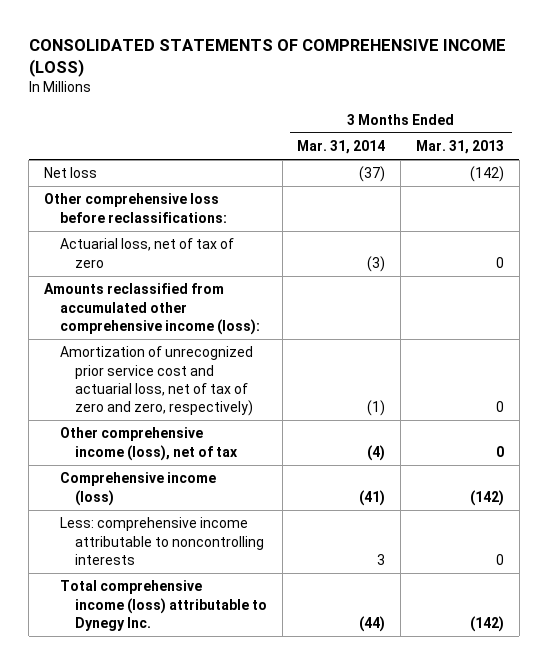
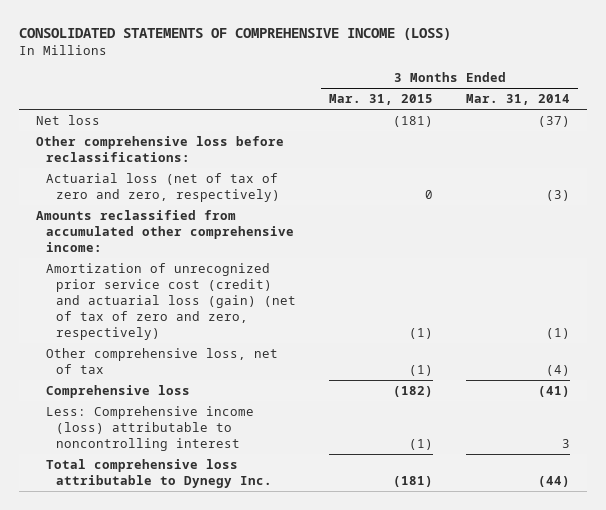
- | 3 Months Ended Mar. 31, 2014 | 3 Months Ended Mar. 31, 2013
+ | 3 Months Ended Mar. 31, 2015 | 3 Months Ended Mar. 31, 2014
- Actuarial loss, net of tax of zero | (3) | 0
- Amounts reclassified from accumulated other comprehensive income (loss):
- Amortization of unrecognized prior service cost and actuarial loss, net of tax of zero and zero, respectively) | (1) | 0
- Other comprehensive income (loss), net of tax | (4) | 0
- Comprehensive income (loss) | (41) | (142)
- Less: comprehensive income attributable to noncontrolling interests | 3 | 0
- Total comprehensive income (loss) attributable to Dynegy Inc. | (44) | (142)
+ Actuarial loss (net of tax of zero and zero, respectively) | 0 | (3)
+ Amounts reclassified from accumulated other comprehensive income:
+ Amortization of unrecognized prior service cost (credit) and actuarial loss (gain) (net of tax of zero and zero, respectively) | (1) | (1)
+ Other comprehensive loss, net of tax | (1) | (4)
+ Comprehensive loss | (182) | (41)
+ Less: Comprehensive income (loss) attributable to noncontrolling interest | (1) | 3
+ Total comprehensive loss attributable to Dynegy Inc. | (181) | (44)

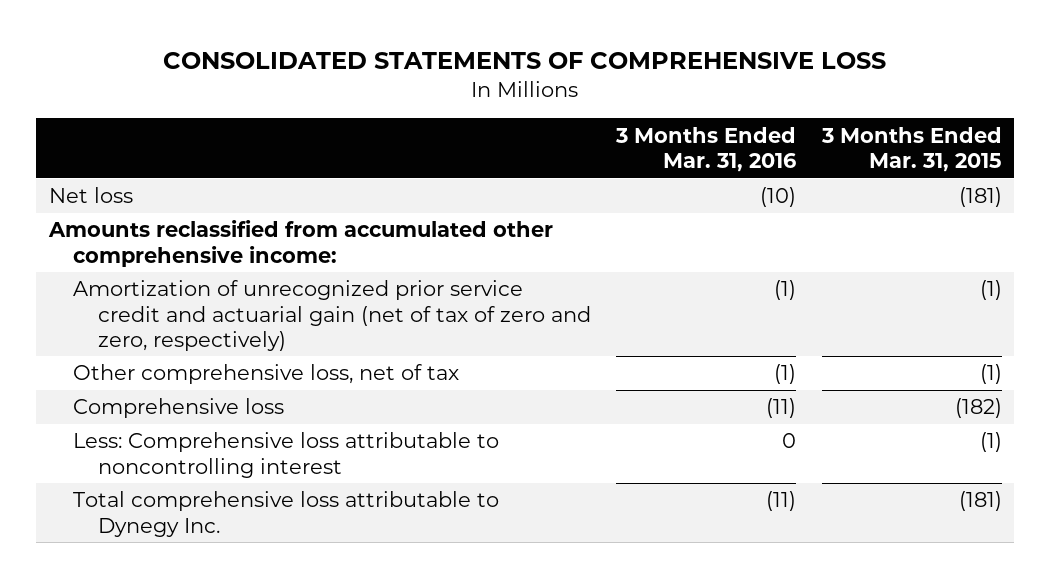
- CONSOLIDATED STATEMENTS OF COMPREHENSIVE INCOME (LOSS)
+ CONSOLIDATED STATEMENTS OF COMPREHENSIVE LOSS
- | 3 Months Ended Mar. 31, 2015 | 3 Months Ended Mar. 31, 2014
+ | 3 Months Ended Mar. 31, 2016 | 3 Months Ended Mar. 31, 2015
- Other comprehensive loss before reclassifications:
- Actuarial loss (net of tax of zero and zero, respectively) | 0 | (3)
- Amortization of unrecognized prior service cost (credit) and actuarial loss (gain) (net of tax of zero and zero, respectively) | (1) | (1)
+ Amortization of unrecognized prior service credit and actuarial gain (net of tax of zero and zero, respectively) | (1) | (1)
- Less: Comprehensive income (loss) attributable to noncontrolling interest | (1) | 3
+ Less: Comprehensive loss attributable to noncontrolling interest | 0 | (1)

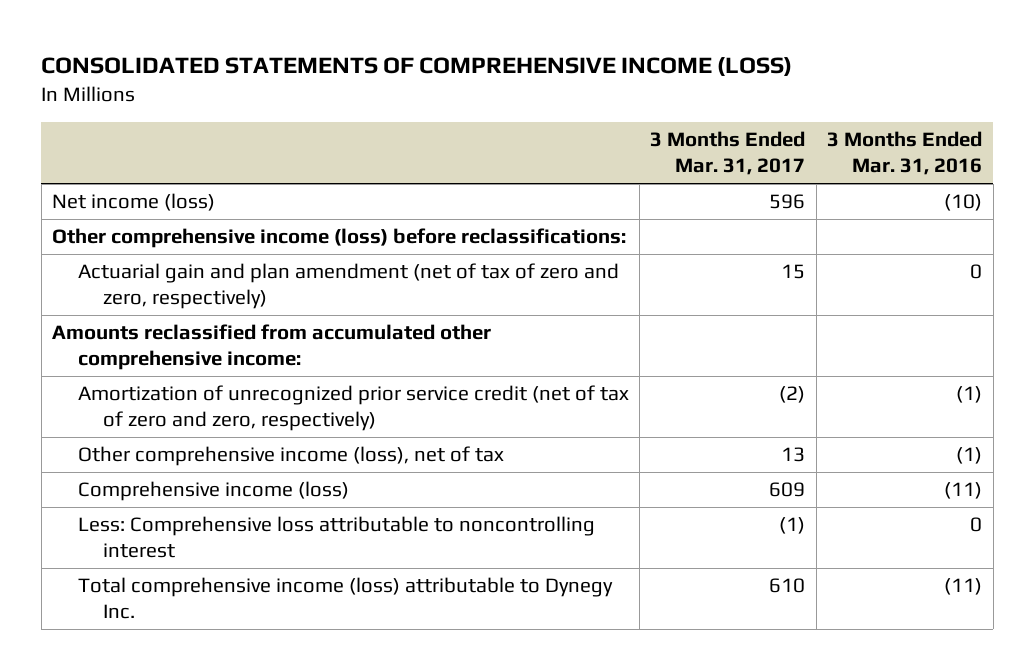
- CONSOLIDATED STATEMENTS OF COMPREHENSIVE LOSS
+ CONSOLIDATED STATEMENTS OF COMPREHENSIVE INCOME (LOSS)
- | 3 Months Ended Mar. 31, 2016 | 3 Months Ended Mar. 31, 2015
+ | 3 Months Ended Mar. 31, 2017 | 3 Months Ended Mar. 31, 2016
- Net loss | (10) | (181)
+ Net income (loss) | 596 | (10)
+ Other comprehensive income (loss) before reclassifications:
+ Actuarial gain and plan amendment (net of tax of zero and zero, respectively) | 15 | 0
- Amortization of unrecognized prior service credit and actuarial gain (net of tax of zero and zero, respectively) | (1) | (1)
- Other comprehensive loss, net of tax | (1) | (1)
- Comprehensive loss | (11) | (182)
+ Amortization of unrecognized prior service credit (net of tax of zero and zero, respectively) | (2) | (1)
+ Other comprehensive income (loss), net of tax | 13 | (1)
+ Comprehensive income (loss) | 609 | (11)
- Total comprehensive loss attributable to Dynegy Inc. | (11) | (181)
+ Total comprehensive income (loss) attributable to Dynegy Inc. | 610 | (11)

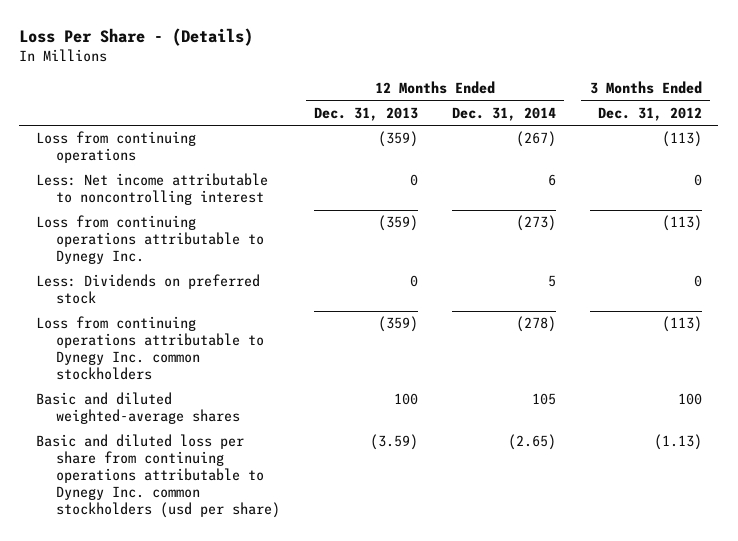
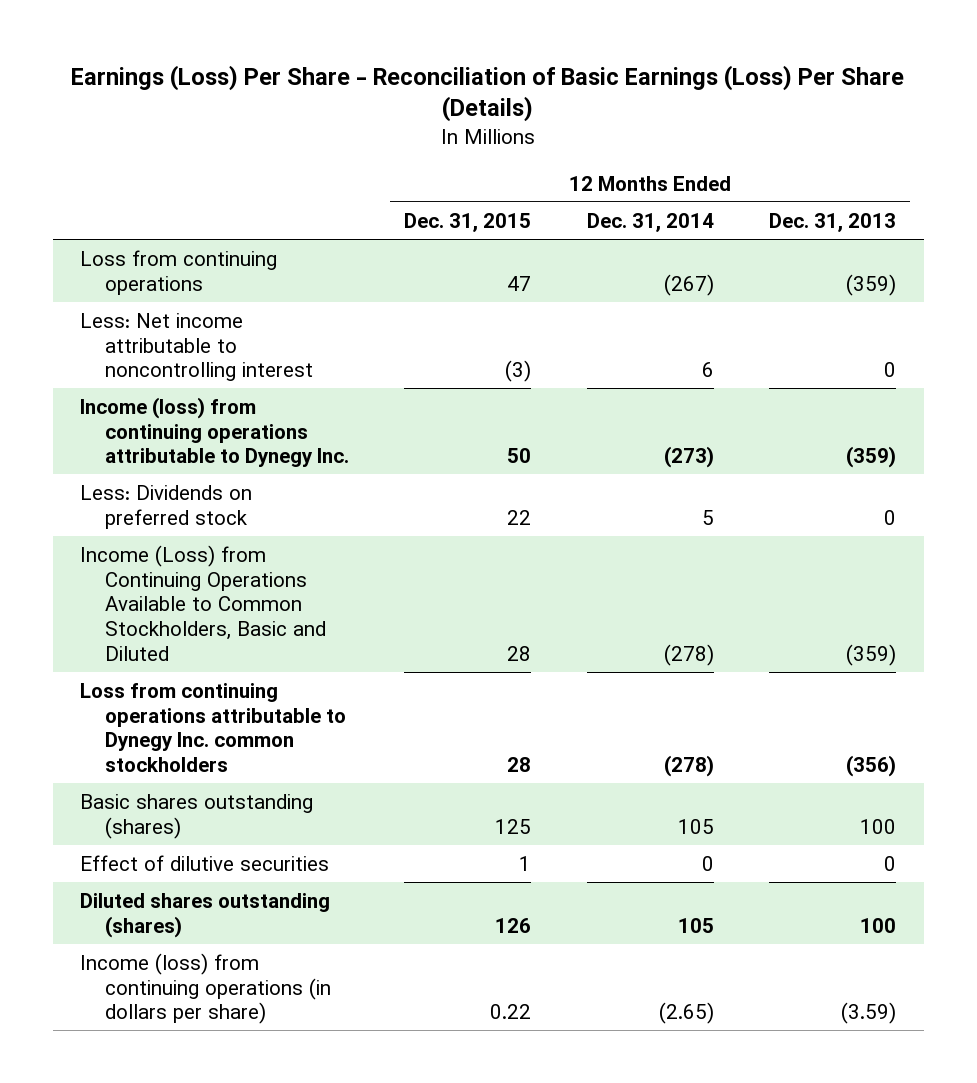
- Loss Per Share - (Details)
+ Earnings (Loss) Per Share - Reconciliation of Basic Earnings (Loss) Per Share (Details)
- | 12 Months Ended Dec. 31, 2013 | 12 Months Ended Dec. 31, 2014 | 3 Months Ended Dec. 31, 2012
+ | 12 Months Ended Dec. 31, 2015 | 12 Months Ended Dec. 31, 2014 | 12 Months Ended Dec. 31, 2013
- Loss from continuing operations attributable to Dynegy Inc. | (359) | (273) | (113)
+ Income (loss) from continuing operations attributable to Dynegy Inc. | 50 | (273) | (359)
- Loss from continuing operations attributable to Dynegy Inc. common stockholders | (359) | (278) | (113)
- Basic and diluted weighted-average shares | 100 | 105 | 100
- Basic and diluted loss per share from continuing operations attributable to Dynegy Inc. common stockholders (usd per share) | (3.59) | (2.65) | (1.13)
+ Income (Loss) from Continuing Operations Available to Common Stockholders, Basic and Diluted | 28 | (278) | (359)
+ Loss from continuing operations attributable to Dynegy Inc. common stockholders | 28 | (278) | (356)
+ Basic shares outstanding (shares) | 125 | 105 | 100
+ Effect of dilutive securities | 1 | 0 | 0
+ Diluted shares outstanding (shares) | 126 | 105 | 100
+ Income (loss) from continuing operations (in dollars per share) | 0.22 | (2.65) | (3.59)

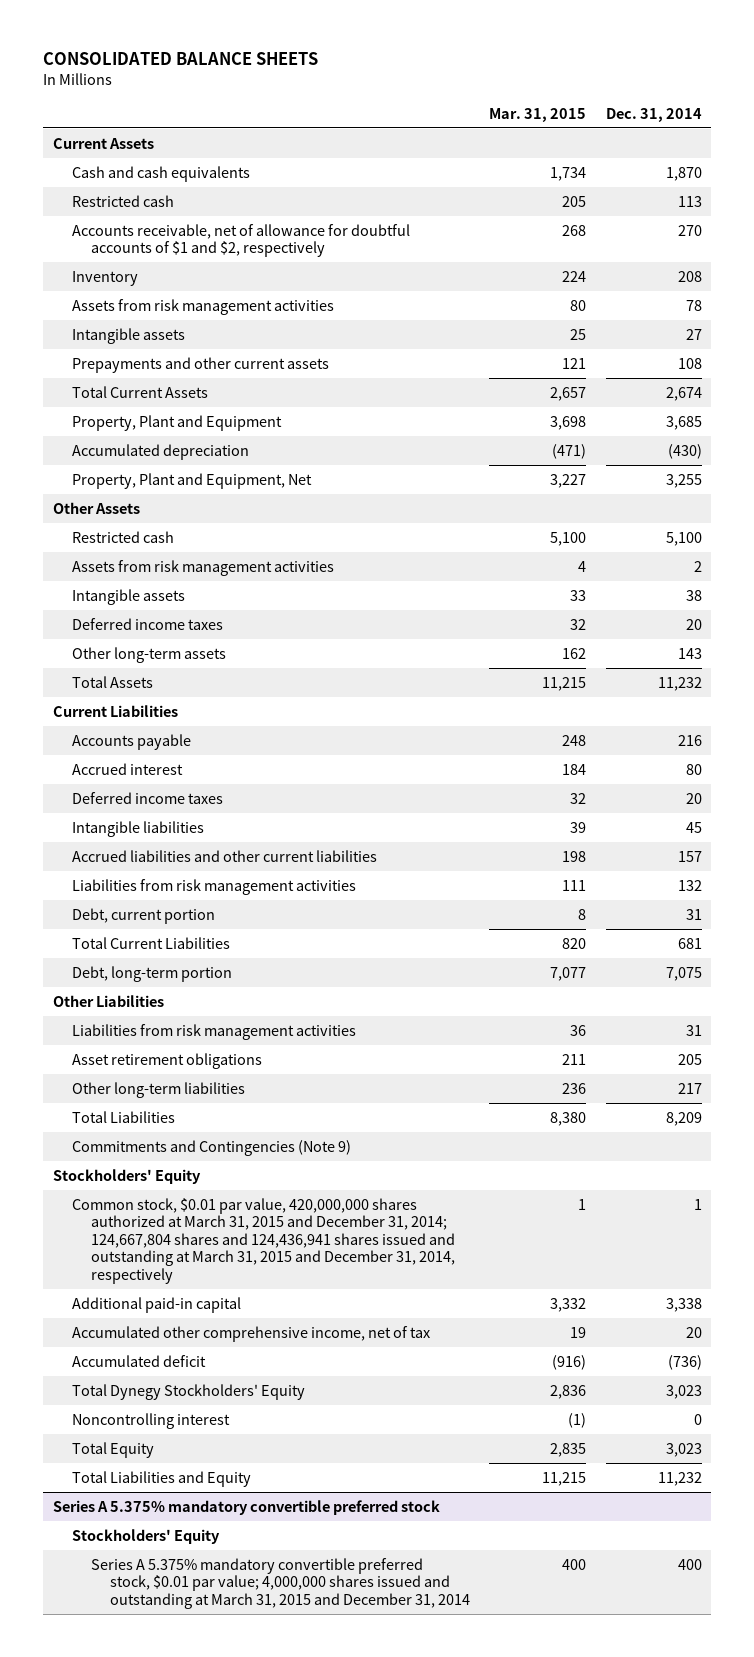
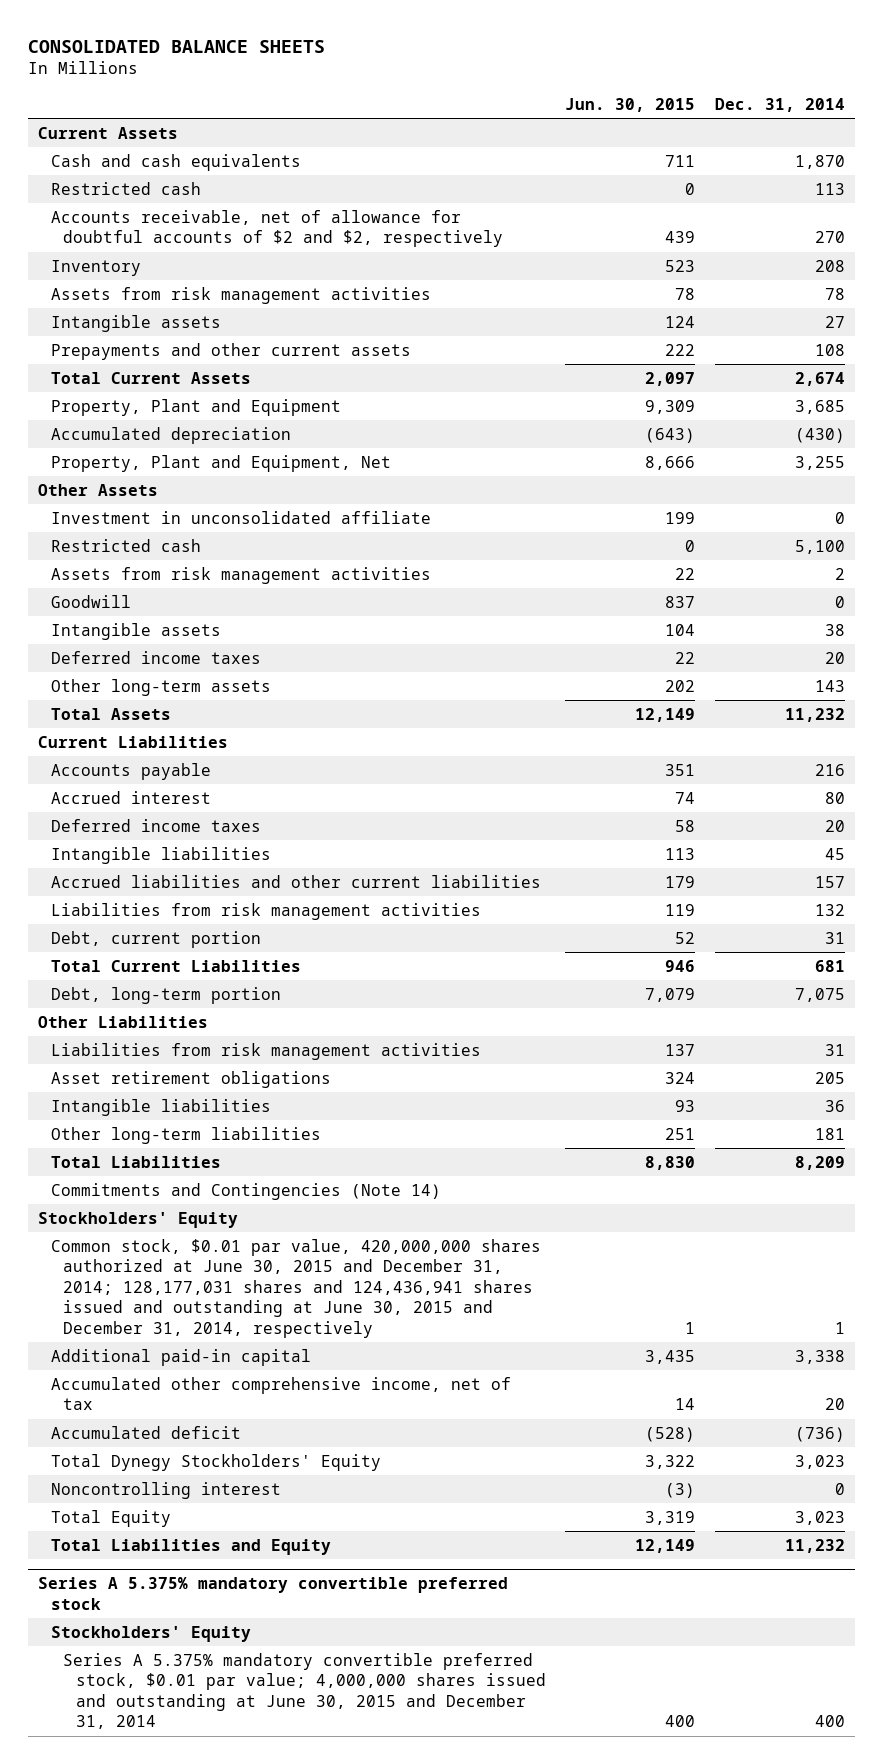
- | Mar. 31, 2015 | Dec. 31, 2014
+ | Jun. 30, 2015 | Dec. 31, 2014
- Accounts receivable, net of allowance for doubtful accounts of $1 and $2, respectively | 268 | 270
+ Accounts receivable, net of allowance for doubtful accounts of $2 and $2, respectively | 439 | 270
+ Investment in unconsolidated affiliate | 199 | 0
+ Goodwill | 837 | 0
- Other long-term liabilities | 236 | 217
+ Intangible liabilities | 93 | 36
+ Other long-term liabilities | 251 | 181
- Commitments and Contingencies (Note 9)
+ Commitments and Contingencies (Note 14)
- Common stock, $0.01 par value, 420,000,000 shares authorized at March 31, 2015 and December 31, 2014; 124,667,804 shares and 124,436,941 shares issued and outstanding at March 31, 2015 and December 31, 2014, respectively | 1 | 1
+ Common stock, $0.01 par value, 420,000,000 shares authorized at June 30, 2015 and December 31, 2014; 128,177,031 shares and 124,436,941 shares issued and outstanding at June 30, 2015 and December 31, 2014, respectively | 1 | 1
@ Series A 5.375% mandatory convertible preferred stock
- Series A 5.375% mandatory convertible preferred stock, $0.01 par value; 4,000,000 shares issued and outstanding at March 31, 2015 and December 31, 2014 | 400 | 400
+ Series A 5.375% mandatory convertible preferred stock, $0.01 par value; 4,000,000 shares issued and outstanding at June 30, 2015 and December 31, 2014 | 400 | 400

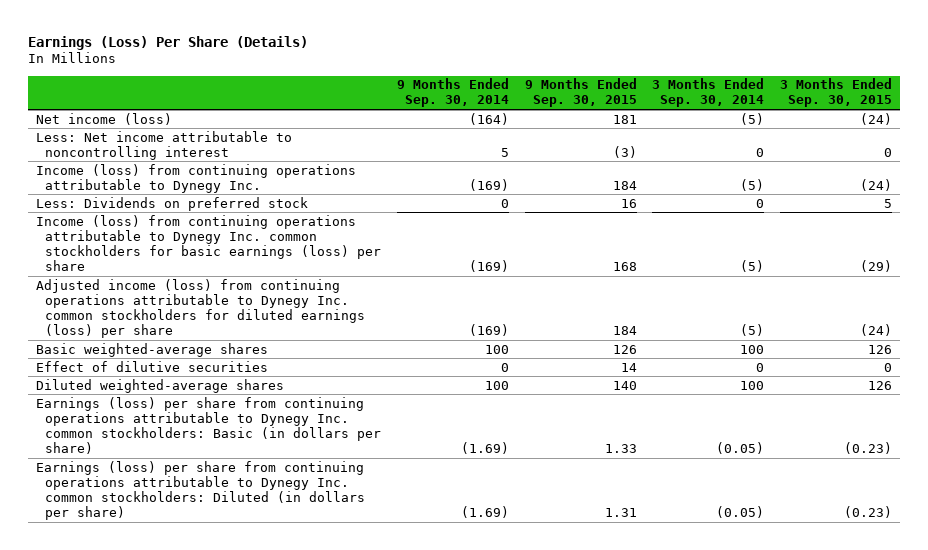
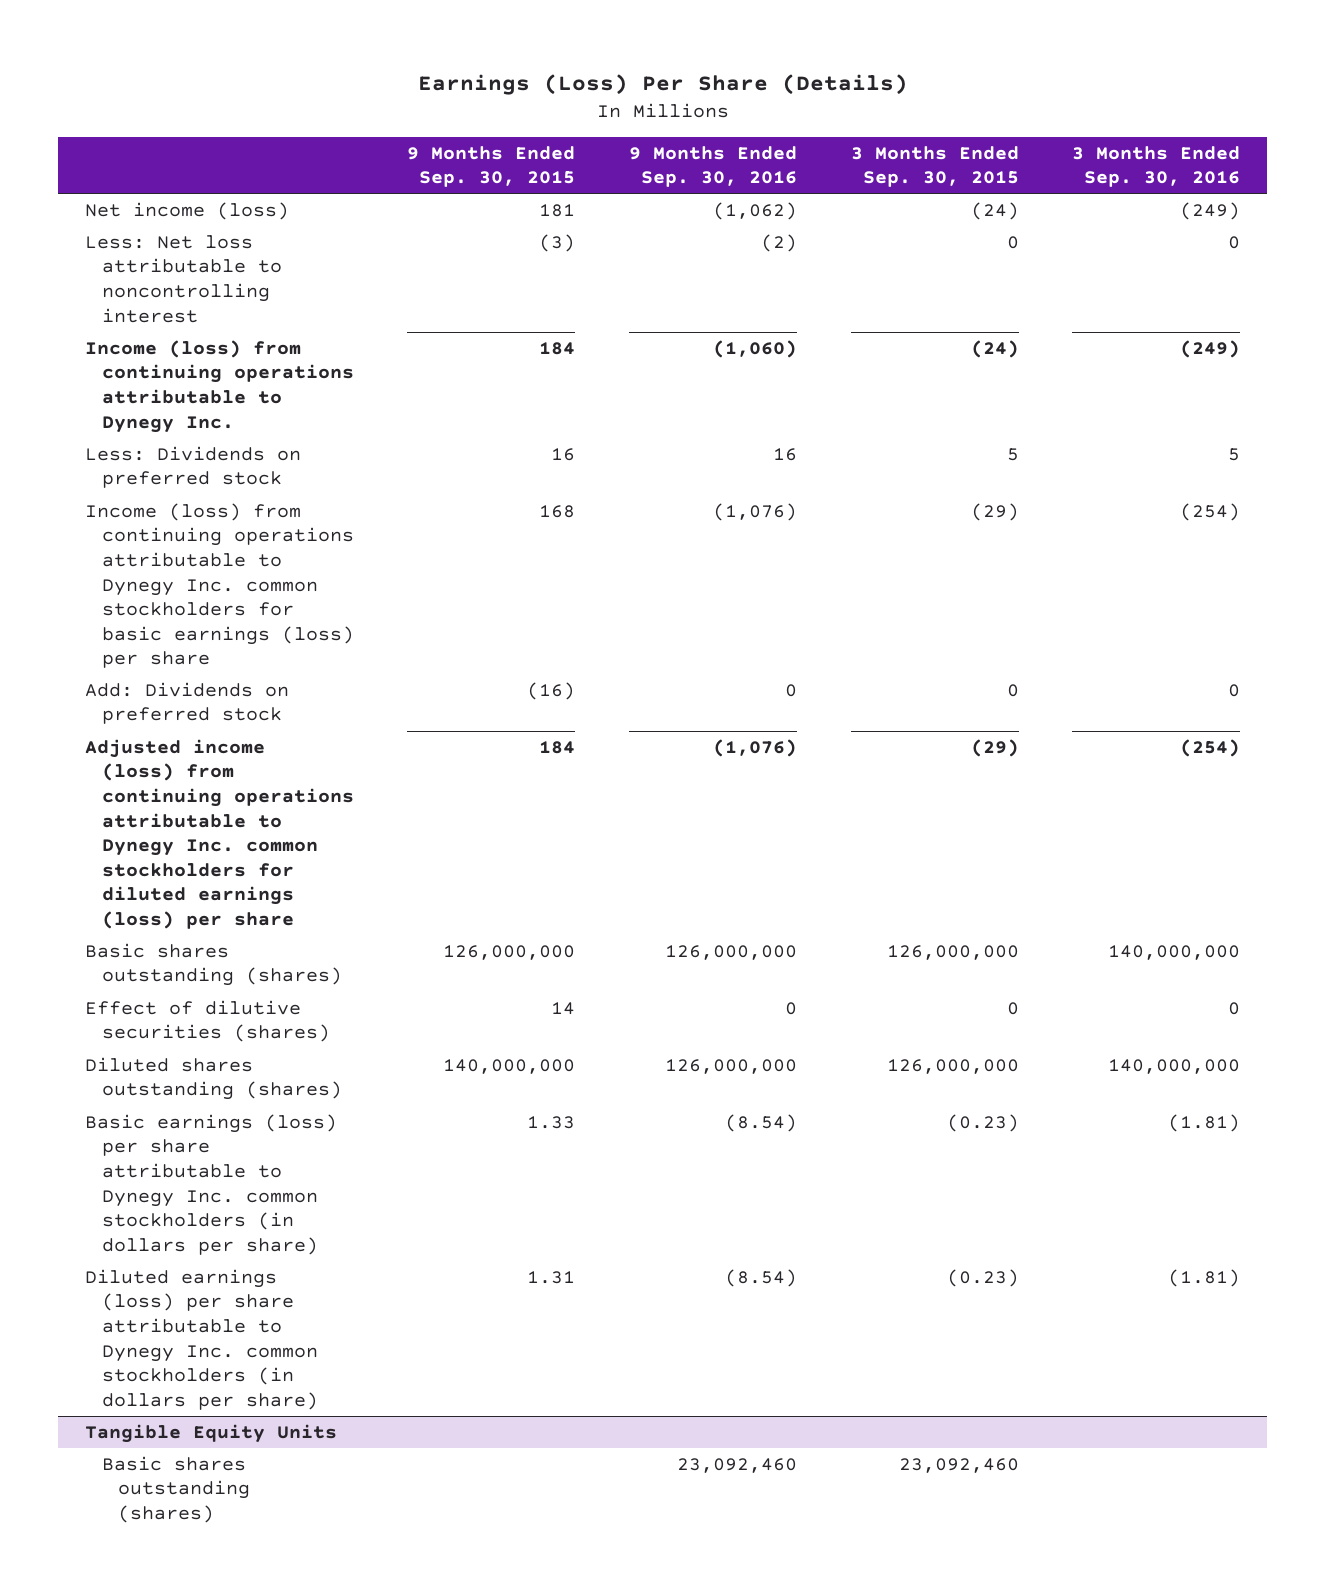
- | 9 Months Ended Sep. 30, 2014 | 9 Months Ended Sep. 30, 2015 | 3 Months Ended Sep. 30, 2014 | 3 Months Ended Sep. 30, 2015
+ | 9 Months Ended Sep. 30, 2015 | 9 Months Ended Sep. 30, 2016 | 3 Months Ended Sep. 30, 2015 | 3 Months Ended Sep. 30, 2016
- Less: Net income attributable to noncontrolling interest | 5 | (3) | 0 | 0
+ Less: Net loss attributable to noncontrolling interest | (3) | (2) | 0 | 0
- Adjusted income (loss) from continuing operations attributable to Dynegy Inc. common stockholders for diluted earnings (loss) per share | (169) | 184 | (5) | (24)
- Basic weighted-average shares | 100 | 126 | 100 | 126
- Effect of dilutive securities | 0 | 14 | 0 | 0
- Diluted weighted-average shares | 100 | 140 | 100 | 126
- Earnings (loss) per share from continuing operations attributable to Dynegy Inc. common stockholders: Basic (in dollars per share) | (1.69) | 1.33 | (0.05) | (0.23)
- Earnings (loss) per share from continuing operations attributable to Dynegy Inc. common stockholders: Diluted (in dollars per share) | (1.69) | 1.31 | (0.05) | (0.23)
+ Add: Dividends on preferred stock | (16) | 0 | 0 | 0
+ Adjusted income (loss) from continuing operations attributable to Dynegy Inc. common stockholders for diluted earnings (loss) per share | 184 | (1,076) | (29) | (254)
+ Basic shares outstanding (shares) | 126,000,000 | 126,000,000 | 126,000,000 | 140,000,000
+ Effect of dilutive securities (shares) | 14 | 0 | 0 | 0
+ Diluted shares outstanding (shares) | 140,000,000 | 126,000,000 | 126,000,000 | 140,000,000
+ Basic earnings (loss) per share attributable to Dynegy Inc. common stockholders (in dollars per share) | 1.33 | (8.54) | (0.23) | (1.81)
+ Diluted earnings (loss) per share attributable to Dynegy Inc. common stockholders (in dollars per share) | 1.31 | (8.54) | (0.23) | (1.81)
+ Tangible Equity Units
+ Basic shares outstanding (shares) | | 23,092,460 | 23,092,460 |

